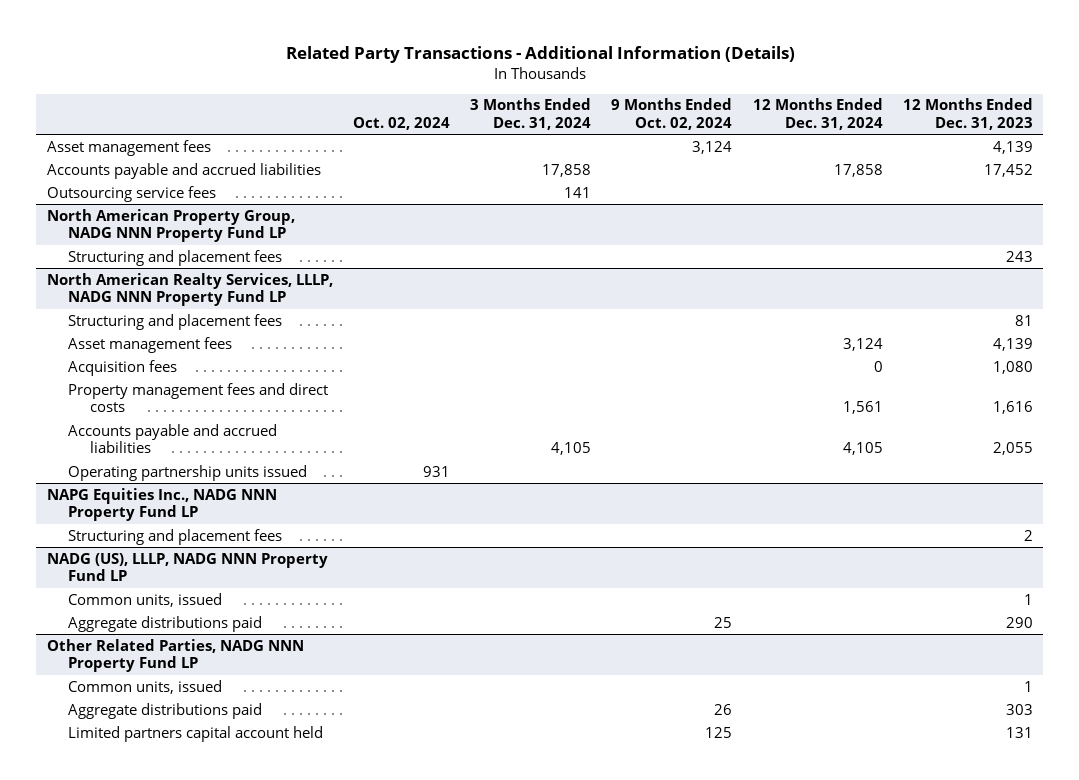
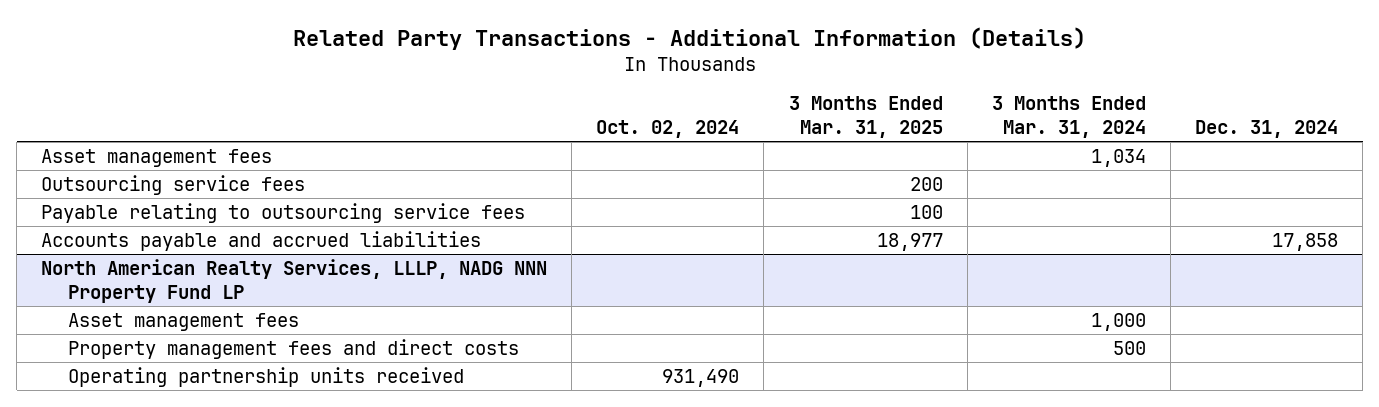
- | Oct. 02, 2024 | 3 Months Ended Dec. 31, 2024 | 9 Months Ended Oct. 02, 2024 | 12 Months Ended Dec. 31, 2024 | 12 Months Ended Dec. 31, 2023
+ | Oct. 02, 2024 | 3 Months Ended Mar. 31, 2025 | 3 Months Ended Mar. 31, 2024 | Dec. 31, 2024
- North American Property Group, NADG NNN Property Fund LP
- Structuring and placement fees | | | | | 243
+ Payable relating to outsourcing service fees | | 100 | |
moved down: Accounts payable and accrued liabilities | | 18,977 | | 17,858
@ North American Realty Services, LLLP, NADG NNN Property Fund LP
- Structuring and placement fees | | | | | 81
- Acquisition fees | | | | 0 | 1,080
- Accounts payable and accrued liabilities | | 4,105 | | 4,105 | 2,055
- Operating partnership units issued | 931 | | | |
- NAPG Equities Inc., NADG NNN Property Fund LP
- Structuring and placement fees | | | | | 2
- NADG (US), LLLP, NADG NNN Property Fund LP
- Common units, issued | | | | | 1
- Aggregate distributions paid | | | 25 | | 290
- Other Related Parties, NADG NNN Property Fund LP
- Common units, issued | | | | | 1
- Aggregate distributions paid | | | 26 | | 303
- Limited partners capital account held | | | 125 | | 131
@ North American Realty Services, LLLP, NADG NNN Property Fund LP
+ Operating partnership units received | 931,490 | | |

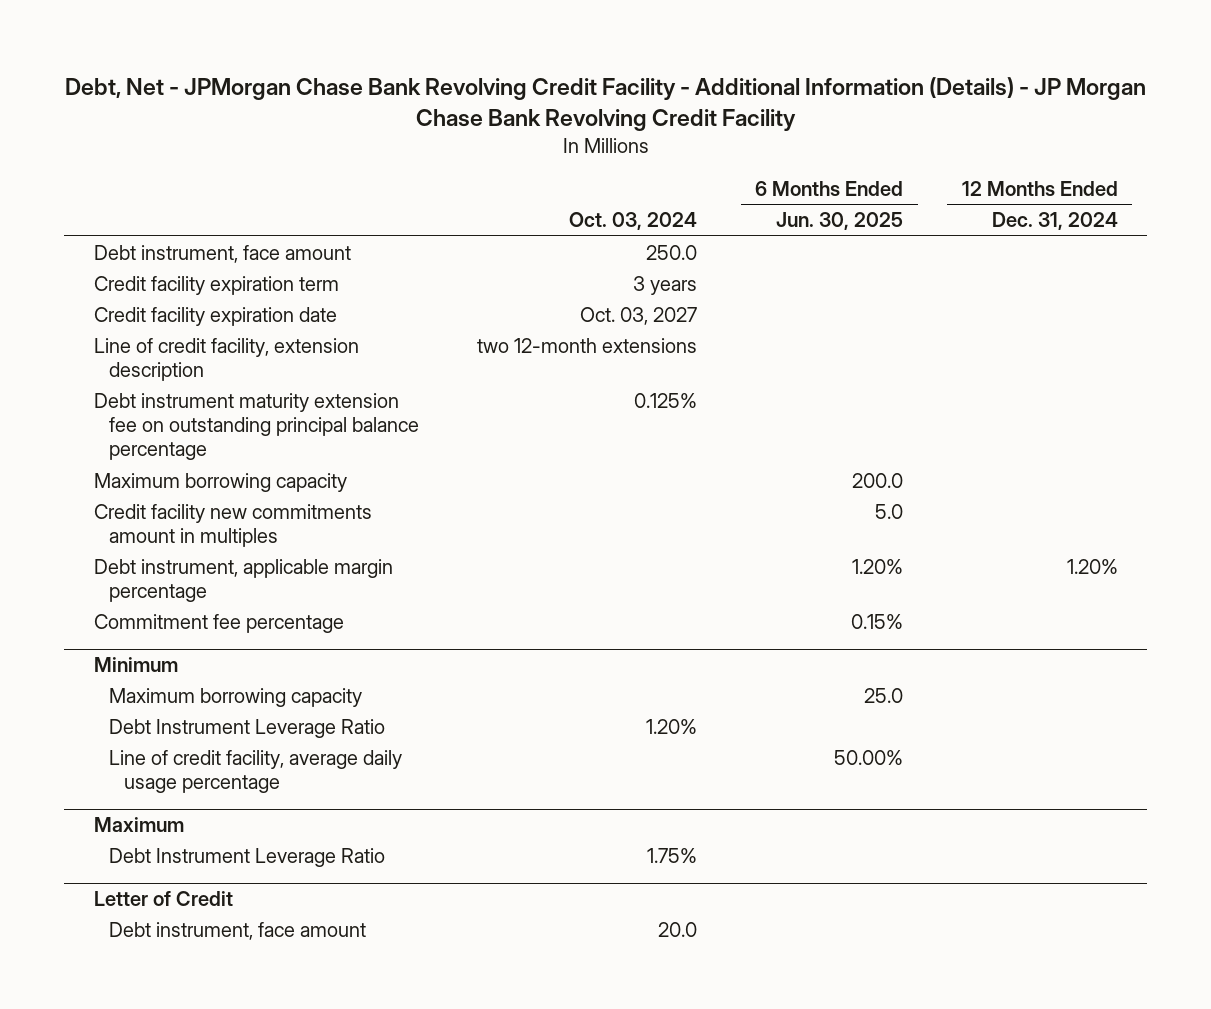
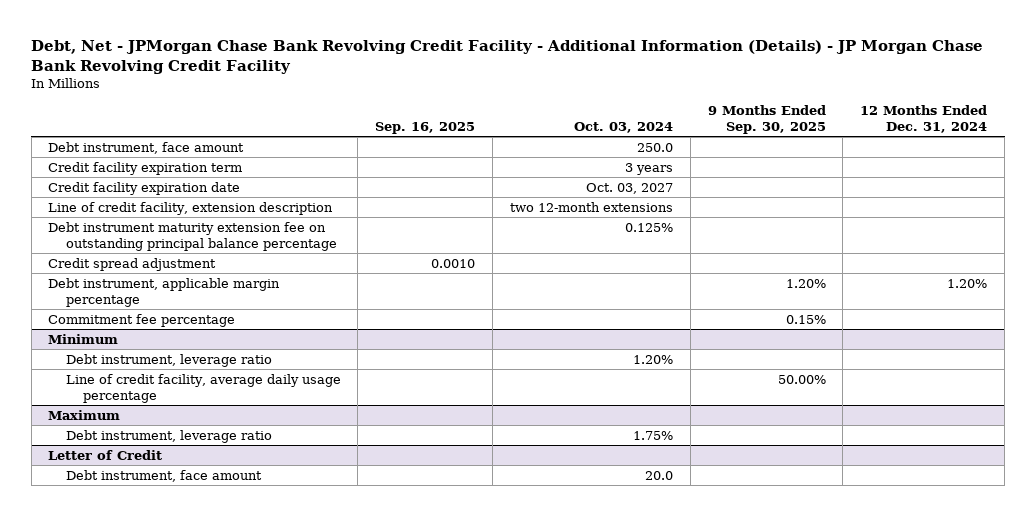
- | Oct. 03, 2024 | 6 Months Ended Jun. 30, 2025 | 12 Months Ended Dec. 31, 2024
+ | Sep. 16, 2025 | Oct. 03, 2024 | 9 Months Ended Sep. 30, 2025 | 12 Months Ended Dec. 31, 2024
- Maximum borrowing capacity | | 200.0 |
- Credit facility new commitments amount in multiples | | 5.0 |
+ Credit spread adjustment | 0.0010 | | |
@ Minimum
- Maximum borrowing capacity | | 25.0 |
- Debt Instrument Leverage Ratio | 1.20% | |
+ Debt instrument, leverage ratio | | 1.20% | |
@ Maximum
- Debt Instrument Leverage Ratio | 1.75% | |
+ Debt instrument, leverage ratio | | 1.75% | |

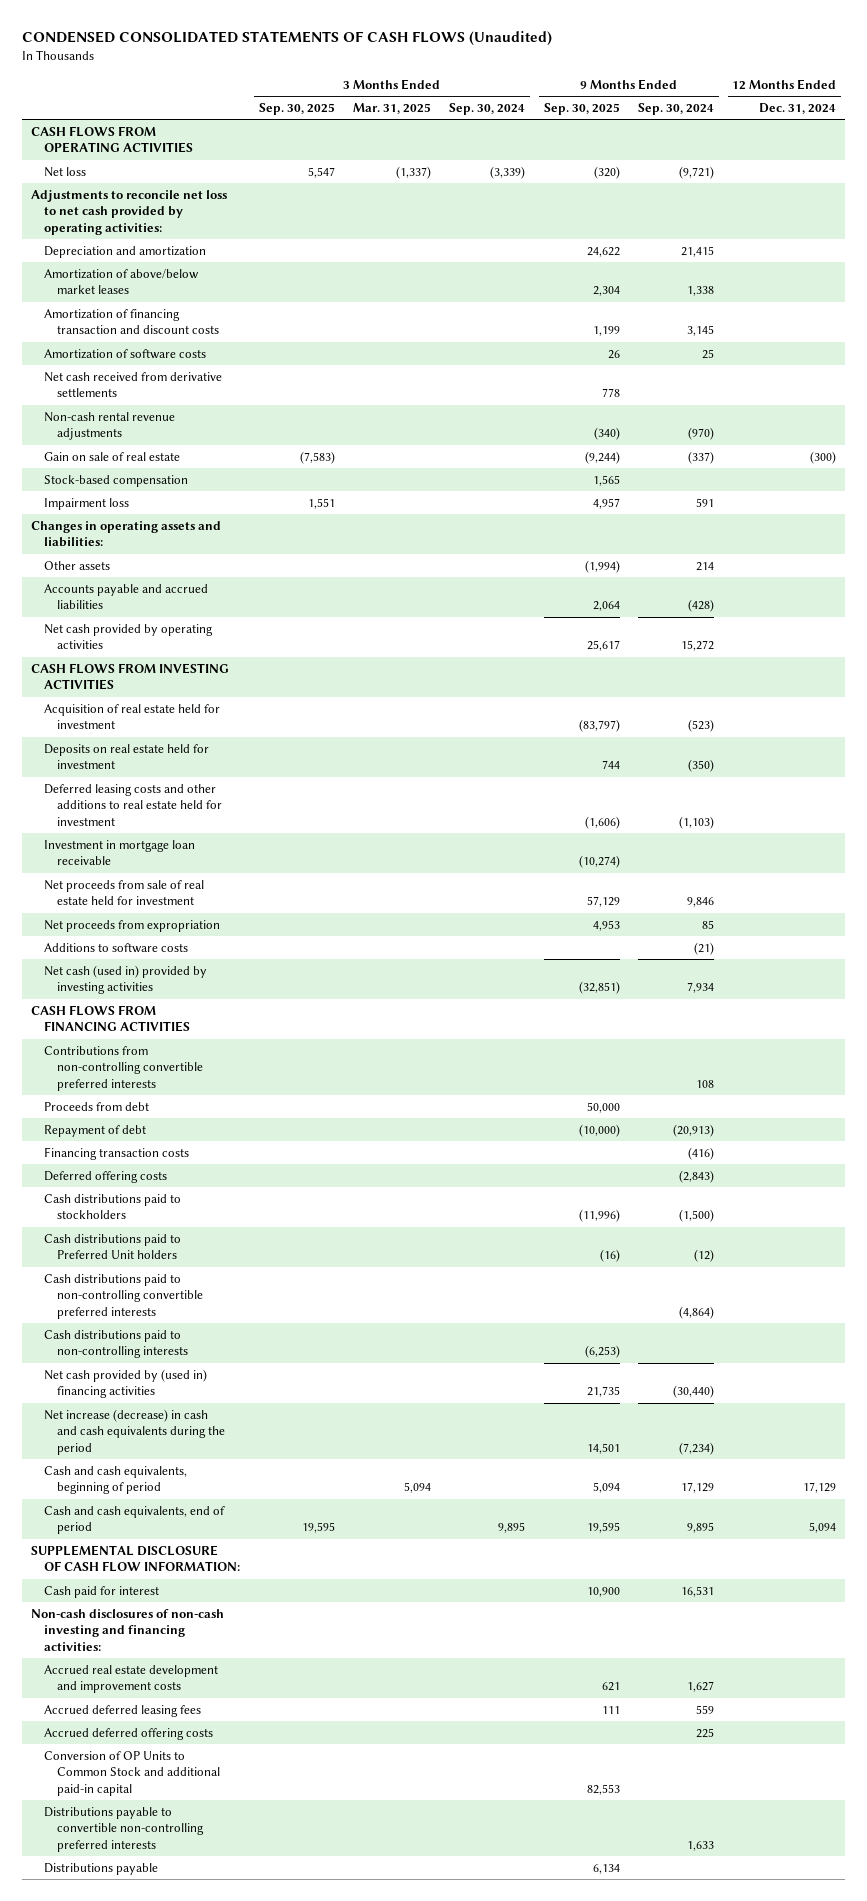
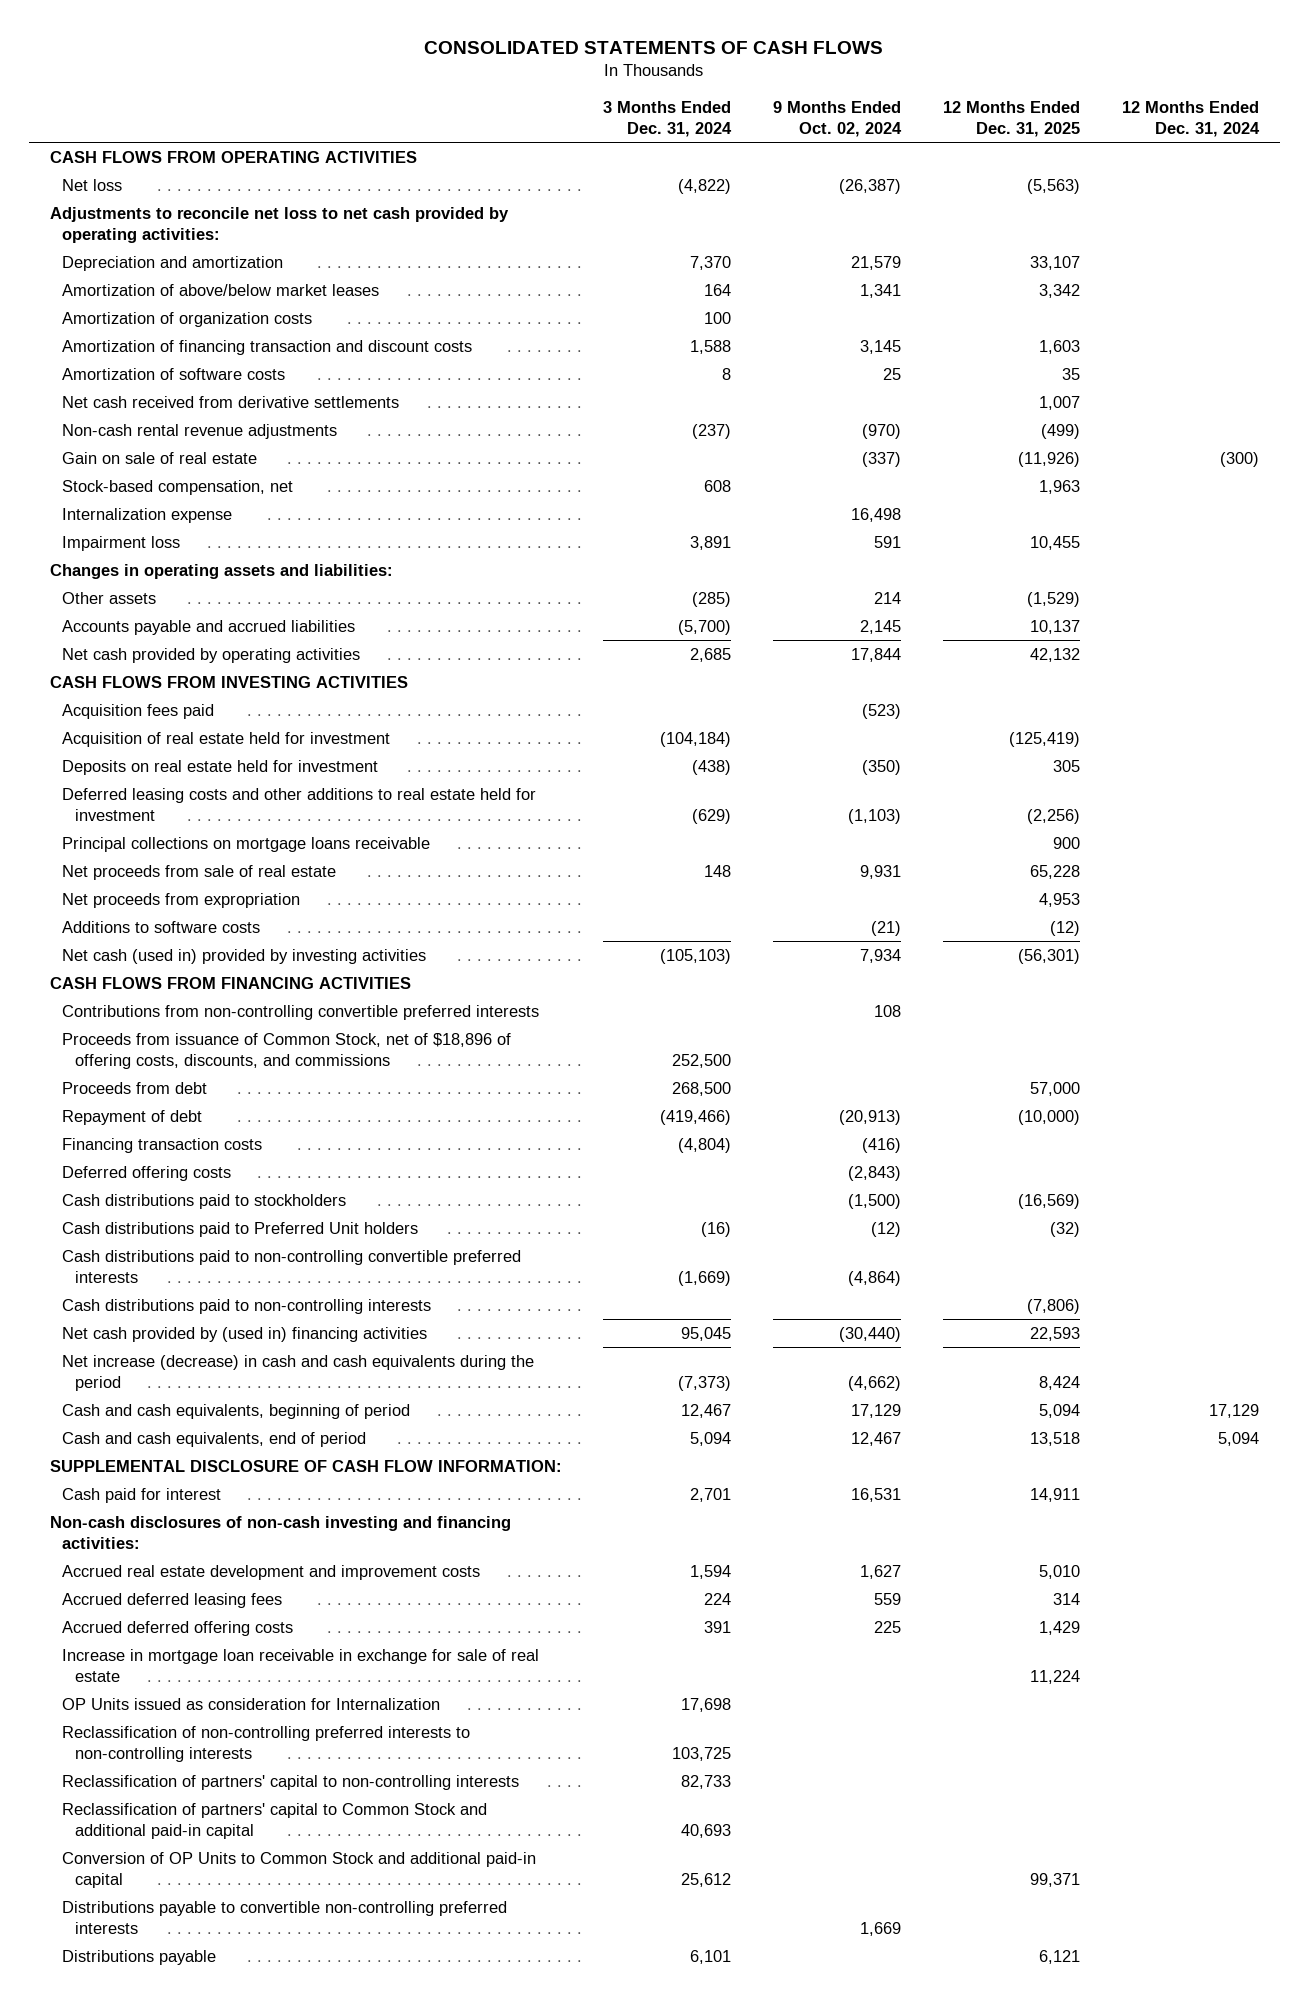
- CONDENSED CONSOLIDATED STATEMENTS OF CASH FLOWS (Unaudited)
+ CONSOLIDATED STATEMENTS OF CASH FLOWS
- | 3 Months Ended Sep. 30, 2025 | 3 Months Ended Mar. 31, 2025 | 3 Months Ended Sep. 30, 2024 | 9 Months Ended Sep. 30, 2025 | 9 Months Ended Sep. 30, 2024 | 12 Months Ended Dec. 31, 2024
+ | 3 Months Ended Dec. 31, 2024 | 9 Months Ended Oct. 02, 2024 | 12 Months Ended Dec. 31, 2025 | 12 Months Ended Dec. 31, 2024
+ Amortization of organization costs | 100 | | |
- Stock-based compensation | | | | 1,565 | |
+ Stock-based compensation, net | 608 | | 1,963 |
+ Internalization expense | | 16,498 | |
+ Acquisition fees paid | | (523) | |
- Investment in mortgage loan receivable | | | | (10,274) | |
- Net proceeds from sale of real estate held for investment | | | | 57,129 | 9,846 |
+ Principal collections on mortgage loans receivable | | | 900 |
+ Net proceeds from sale of real estate | 148 | 9,931 | 65,228 |
+ Proceeds from issuance of Common Stock, net of $18,896 of offering costs, discounts, and commissions | 252,500 | | |
+ Increase in mortgage loan receivable in exchange for sale of real estate | | | 11,224 |
+ OP Units issued as consideration for Internalization | 17,698 | | |
+ Reclassification of non-controlling preferred interests to non-controlling interests | 103,725 | | |
+ Reclassification of partners' capital to non-controlling interests | 82,733 | | |
+ Reclassification of partners' capital to Common Stock and additional paid-in capital | 40,693 | | |

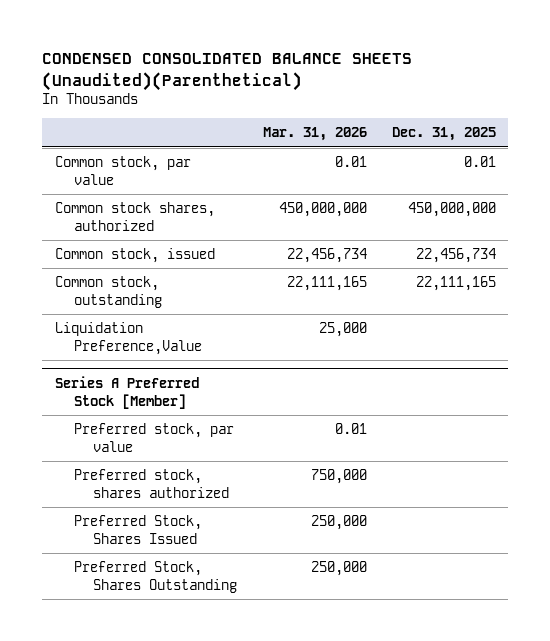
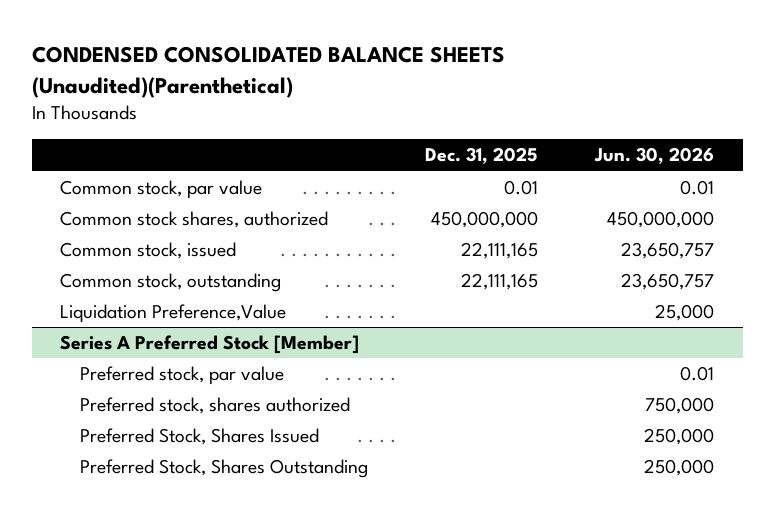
- | Mar. 31, 2026 | Dec. 31, 2025
+ | Dec. 31, 2025 | Jun. 30, 2026
- Common stock, issued | 22,456,734 | 22,456,734
+ Common stock, issued | 22,111,165 | 23,650,757

